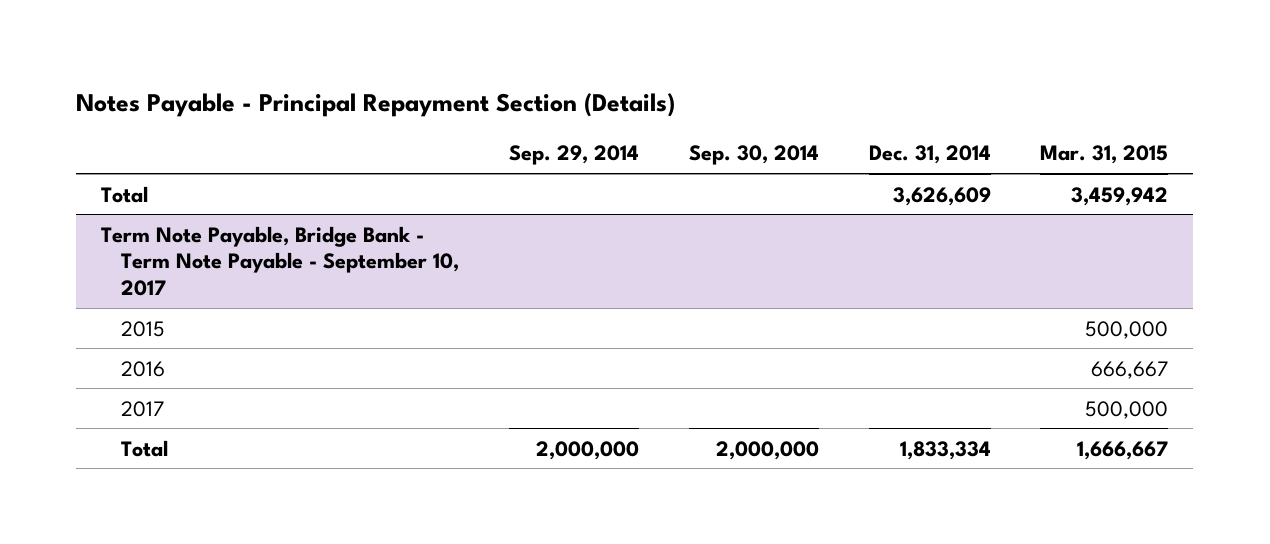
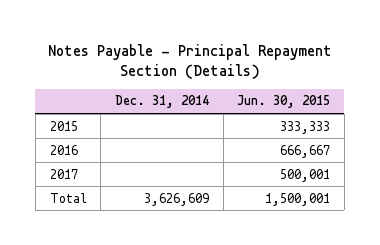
- | Sep. 29, 2014 | Sep. 30, 2014 | Dec. 31, 2014 | Mar. 31, 2015
+ | Dec. 31, 2014 | Jun. 30, 2015
+ 2015 | | 333,333
+ 2016 | | 666,667
+ 2017 | | 500,001
- Term Note Payable, Bridge Bank - Term Note Payable - September 10, 2017
- 2015 | | | | 500,000
- 2016 | | | | 666,667
- 2017 | | | | 500,000
- Total | 2,000,000 | 2,000,000 | 1,833,334 | 1,666,667

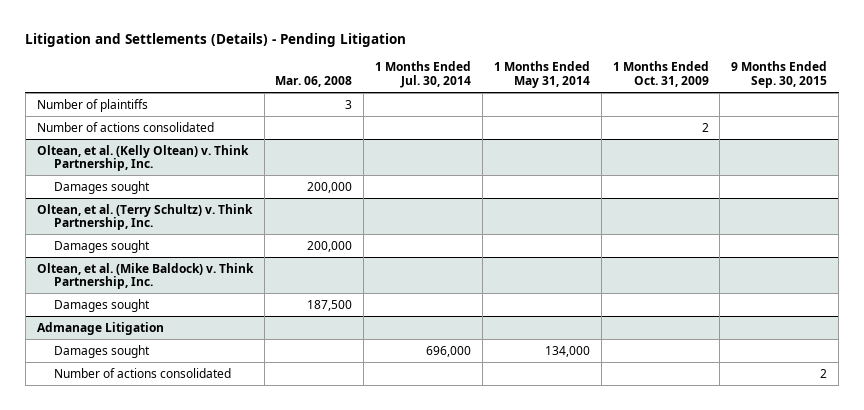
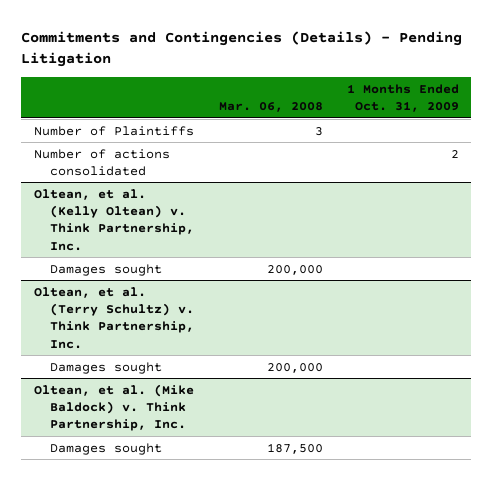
- Litigation and Settlements (Details) - Pending Litigation
+ Commitments and Contingencies (Details) - Pending Litigation
- | Mar. 06, 2008 | 1 Months Ended Jul. 30, 2014 | 1 Months Ended May 31, 2014 | 1 Months Ended Oct. 31, 2009 | 9 Months Ended Sep. 30, 2015
+ | Mar. 06, 2008 | 1 Months Ended Oct. 31, 2009
- Number of plaintiffs | 3 | | | |
+ Number of Plaintiffs | 3 |
- Admanage Litigation
- Damages sought | | 696,000 | 134,000 | |
- Number of actions consolidated | | | | | 2

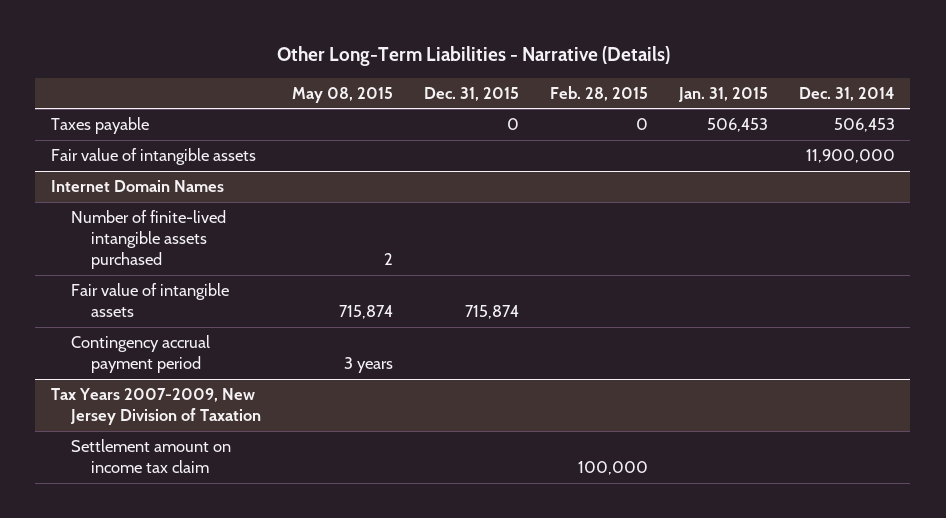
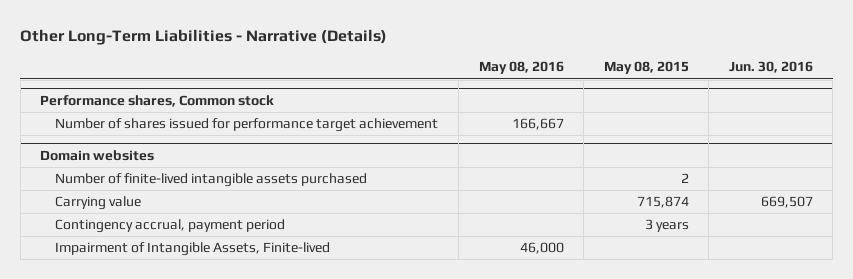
- | May 08, 2015 | Dec. 31, 2015 | Feb. 28, 2015 | Jan. 31, 2015 | Dec. 31, 2014
+ | May 08, 2016 | May 08, 2015 | Jun. 30, 2016
- Taxes payable | | 0 | 0 | 506,453 | 506,453
- Fair value of intangible assets | | | | | 11,900,000
- Internet Domain Names
+ Performance shares, Common stock
+ Number of shares issued for performance target achievement | 166,667 | |
+ Domain websites
- Fair value of intangible assets | 715,874 | 715,874 | | |
- Contingency accrual payment period | 3 years | | | |
- Tax Years 2007-2009, New Jersey Division of Taxation
- Settlement amount on income tax claim | | | 100,000 | |
+ Carrying value | | 715,874 | 669,507
+ Contingency accrual, payment period | | 3 years |
+ Impairment of Intangible Assets, Finite-lived | 46,000 | |

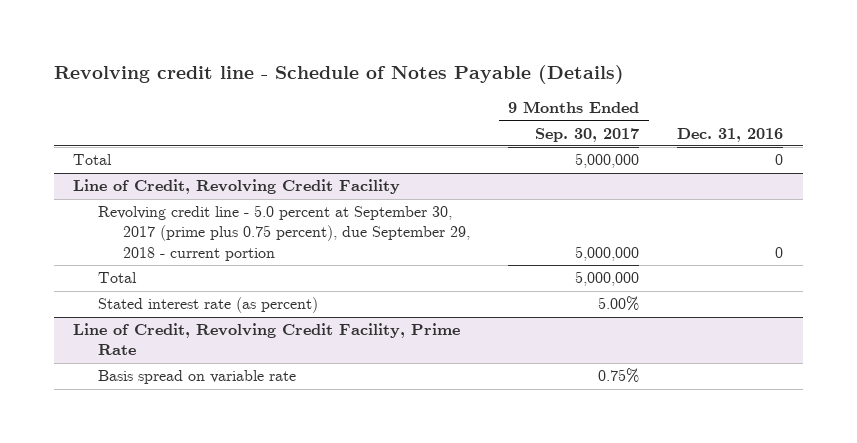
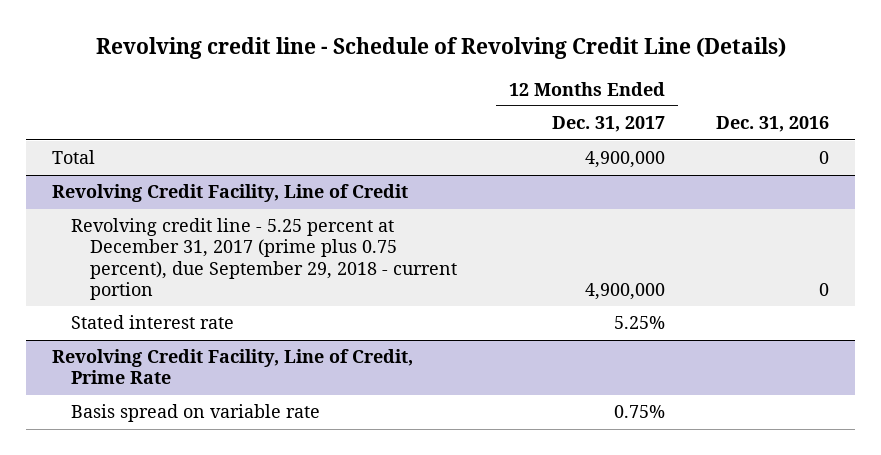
- Revolving credit line - Schedule of Notes Payable (Details)
+ Revolving credit line - Schedule of Revolving Credit Line (Details)
- | 9 Months Ended Sep. 30, 2017 | Dec. 31, 2016
+ | 12 Months Ended Dec. 31, 2017 | Dec. 31, 2016
- Line of Credit, Revolving Credit Facility
- Revolving credit line - 5.0 percent at September 30, 2017 (prime plus 0.75 percent), due September 29, 2018 - current portion | 5,000,000 | 0
- Total | 5,000,000 |
- Stated interest rate (as percent) | 5.00% |
- Line of Credit, Revolving Credit Facility, Prime Rate
+ Revolving Credit Facility, Line of Credit
+ Revolving credit line - 5.25 percent at December 31, 2017 (prime plus 0.75 percent), due September 29, 2018 - current portion | 4,900,000 | 0
+ Stated interest rate | 5.25% |
+ Revolving Credit Facility, Line of Credit, Prime Rate

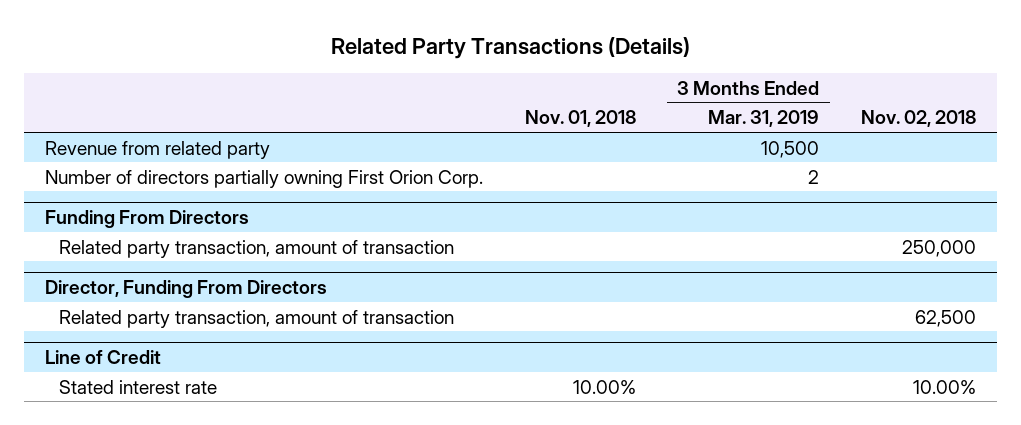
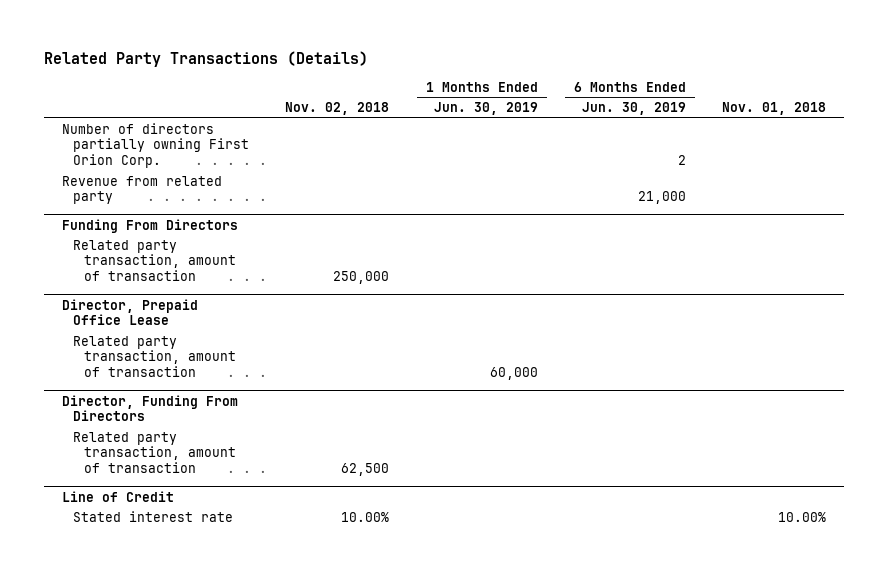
- | Nov. 01, 2018 | 3 Months Ended Mar. 31, 2019 | Nov. 02, 2018
+ | Nov. 02, 2018 | 1 Months Ended Jun. 30, 2019 | 6 Months Ended Jun. 30, 2019 | Nov. 01, 2018
moved down: Revenue from related party | | | 21,000 |
+ Director, Prepaid Office Lease
+ Related party transaction, amount of transaction | | 60,000 | |

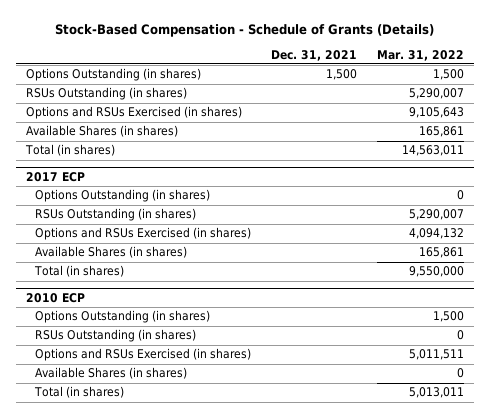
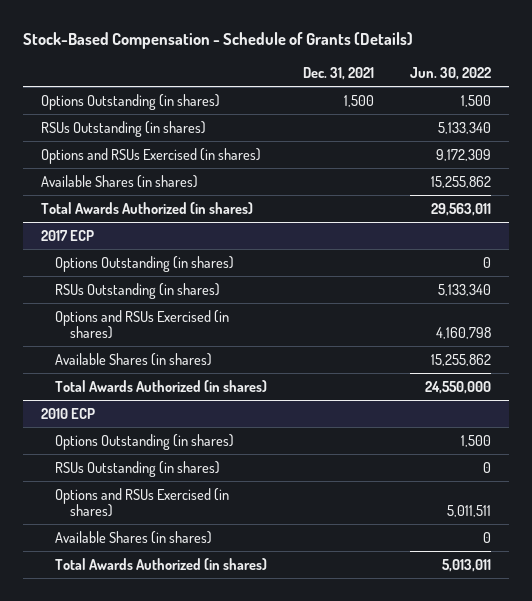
- | Dec. 31, 2021 | Mar. 31, 2022
+ | Dec. 31, 2021 | Jun. 30, 2022
- Total (in shares) | | 14,563,011
+ Total Awards Authorized (in shares) | | 29,563,011
@ 2017 ECP
- Total (in shares) | | 9,550,000
+ Total Awards Authorized (in shares) | | 24,550,000
@ 2010 ECP
- Total (in shares) | | 5,013,011
+ Total Awards Authorized (in shares) | | 5,013,011

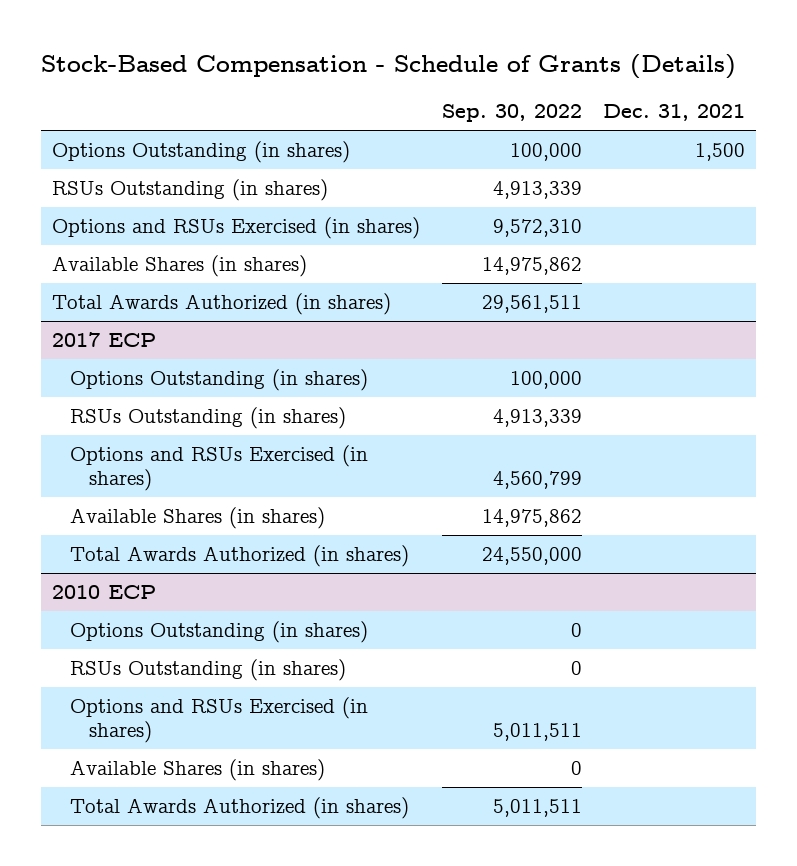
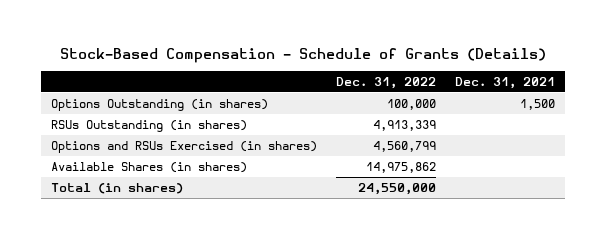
- | Sep. 30, 2022 | Dec. 31, 2021
+ | Dec. 31, 2022 | Dec. 31, 2021
- Total Awards Authorized (in shares) | 29,561,511 |
- 2017 ECP
- Options Outstanding (in shares) | 100,000 |
- RSUs Outstanding (in shares) | 4,913,339 |
- Options and RSUs Exercised (in shares) | 4,560,799 |
- Available Shares (in shares) | 14,975,862 |
- Total Awards Authorized (in shares) | 24,550,000 |
- 2010 ECP
- Options Outstanding (in shares) | 0 |
- RSUs Outstanding (in shares) | 0 |
- Options and RSUs Exercised (in shares) | 5,011,511 |
- Available Shares (in shares) | 0 |
- Total Awards Authorized (in shares) | 5,011,511 |
+ Total (in shares) | 24,550,000 |

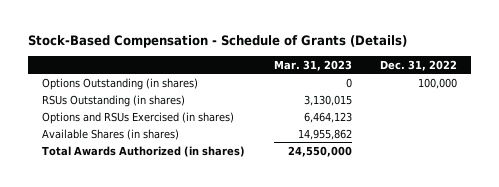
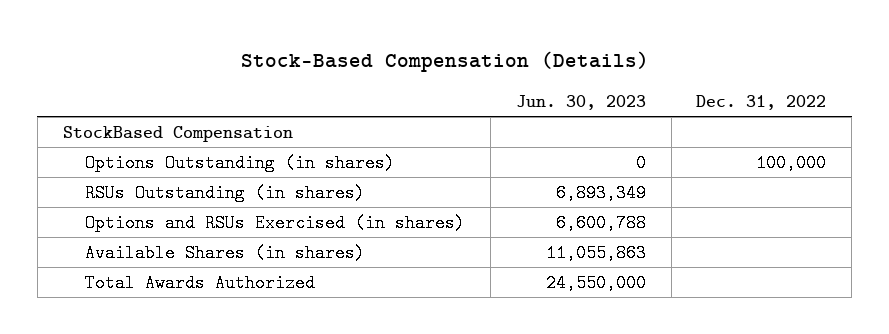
- Stock-Based Compensation - Schedule of Grants (Details)
+ Stock-Based Compensation (Details)
- | Mar. 31, 2023 | Dec. 31, 2022
+ | Jun. 30, 2023 | Dec. 31, 2022
+ StockBased Compensation
- Total Awards Authorized (in shares) | 24,550,000 |
+ Total Awards Authorized | 24,550,000 |

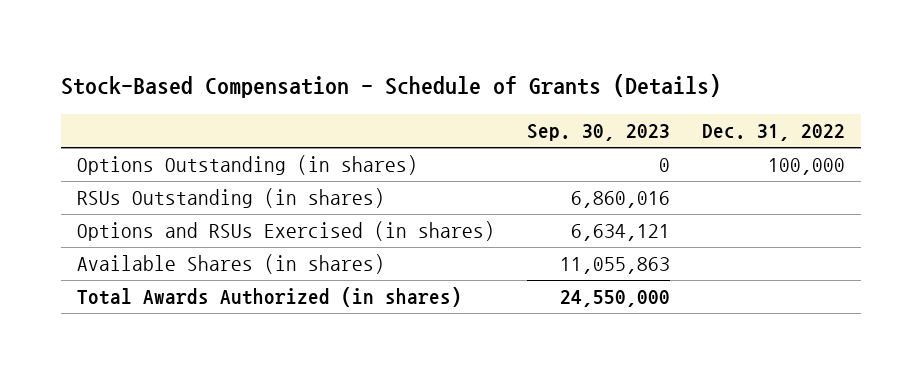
- Stock-Based Compensation (Details)
+ Stock-Based Compensation - Schedule of Grants (Details)
- | Jun. 30, 2023 | Dec. 31, 2022
+ | Sep. 30, 2023 | Dec. 31, 2022
- StockBased Compensation
- Total Awards Authorized | 24,550,000 |
+ Total Awards Authorized (in shares) | 24,550,000 |

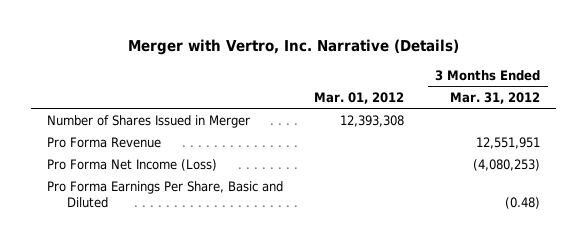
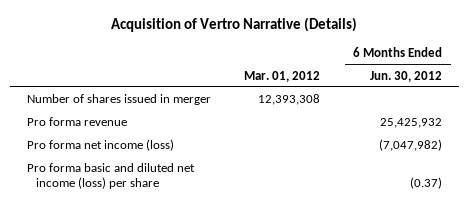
- Merger with Vertro, Inc. Narrative (Details)
+ Acquisition of Vertro Narrative (Details)
- | Mar. 01, 2012 | 3 Months Ended Mar. 31, 2012
+ | Mar. 01, 2012 | 6 Months Ended Jun. 30, 2012
- Number of Shares Issued in Merger | 12,393,308 |
- Pro Forma Revenue | | 12,551,951
- Pro Forma Net Income (Loss) | | (4,080,253)
- Pro Forma Earnings Per Share, Basic and Diluted | | (0.48)
+ Number of shares issued in merger | 12,393,308 |
+ Pro forma revenue | | 25,425,932
+ Pro forma net income (loss) | | (7,047,982)
+ Pro forma basic and diluted net income (loss) per share | | (0.37)

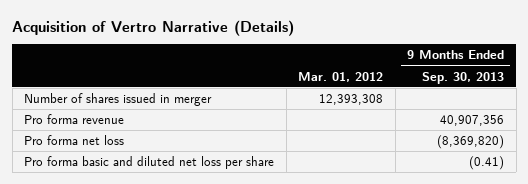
- | Mar. 01, 2012 | 6 Months Ended Jun. 30, 2012
+ | Mar. 01, 2012 | 9 Months Ended Sep. 30, 2013
- Pro forma net income (loss) | | (7,047,982)
- Pro forma basic and diluted net income (loss) per share | | (0.37)
+ Pro forma net loss | | (8,369,820)
+ Pro forma basic and diluted net loss per share | | (0.41)

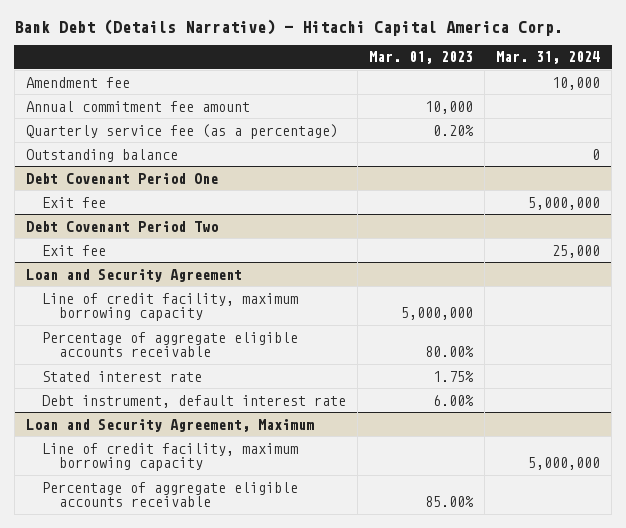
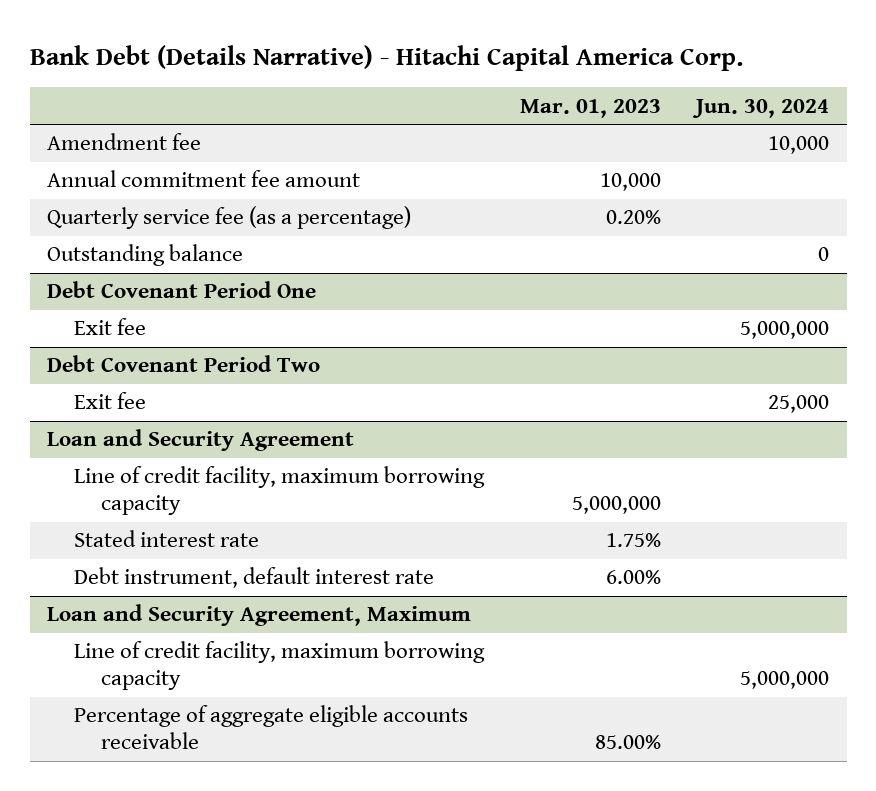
- | Mar. 01, 2023 | Mar. 31, 2024
+ | Mar. 01, 2023 | Jun. 30, 2024
@ Loan and Security Agreement
- Percentage of aggregate eligible accounts receivable | 80.00% |

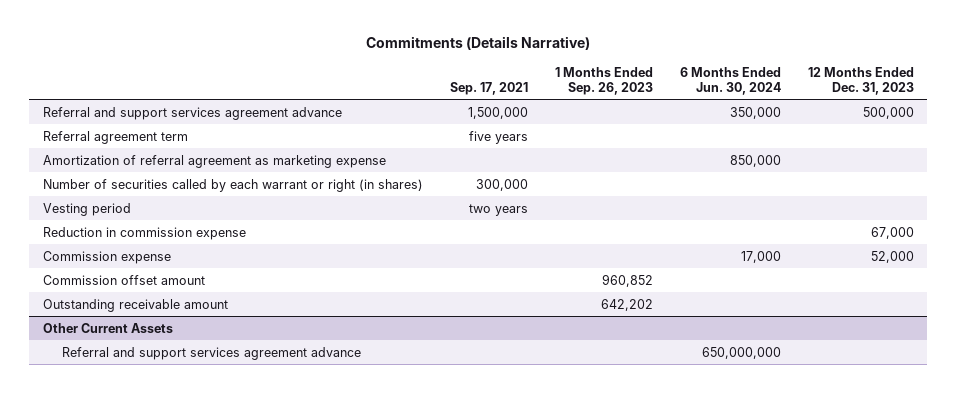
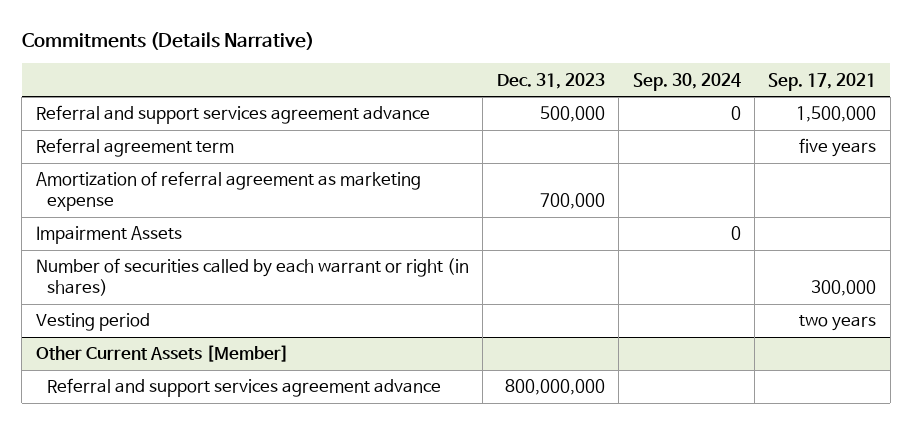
- | Sep. 17, 2021 | 1 Months Ended Sep. 26, 2023 | 6 Months Ended Jun. 30, 2024 | 12 Months Ended Dec. 31, 2023
+ | Dec. 31, 2023 | Sep. 30, 2024 | Sep. 17, 2021
+ Impairment Assets | | 0 |
- Reduction in commission expense | | | | 67,000
- Commission expense | | | 17,000 | 52,000
- Commission offset amount | | 960,852 | |
- Outstanding receivable amount | | 642,202 | |
- Other Current Assets
+ Other Current Assets [Member]

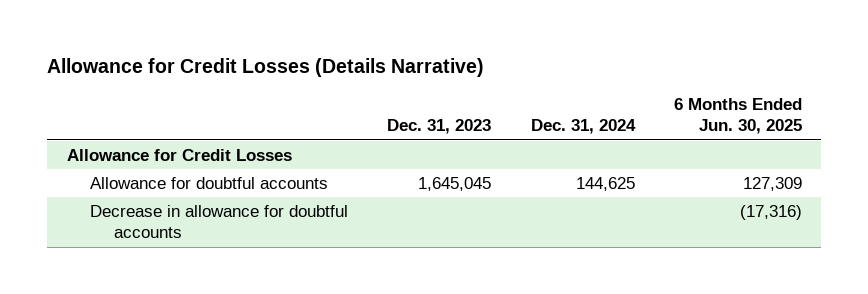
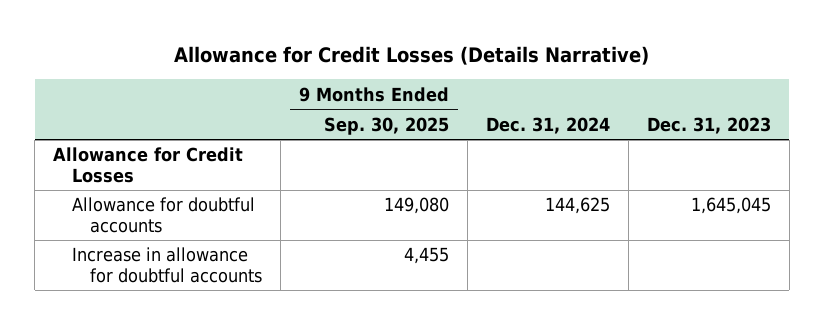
- | Dec. 31, 2023 | Dec. 31, 2024 | 6 Months Ended Jun. 30, 2025
+ | 9 Months Ended Sep. 30, 2025 | Dec. 31, 2024 | Dec. 31, 2023
- Decrease in allowance for doubtful accounts | | | (17,316)
+ Increase in allowance for doubtful accounts | 4,455 | |

